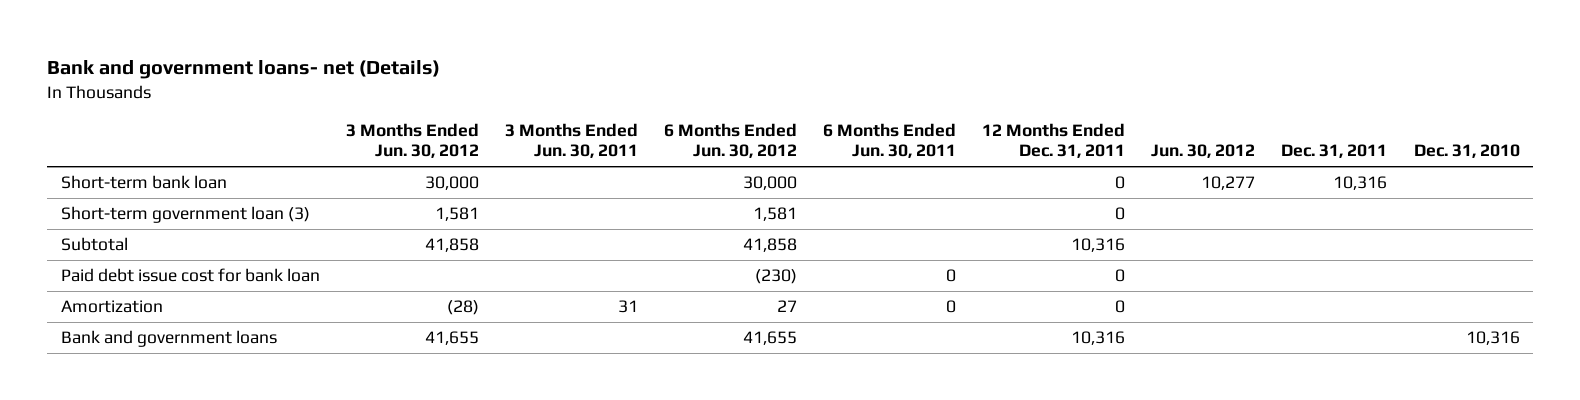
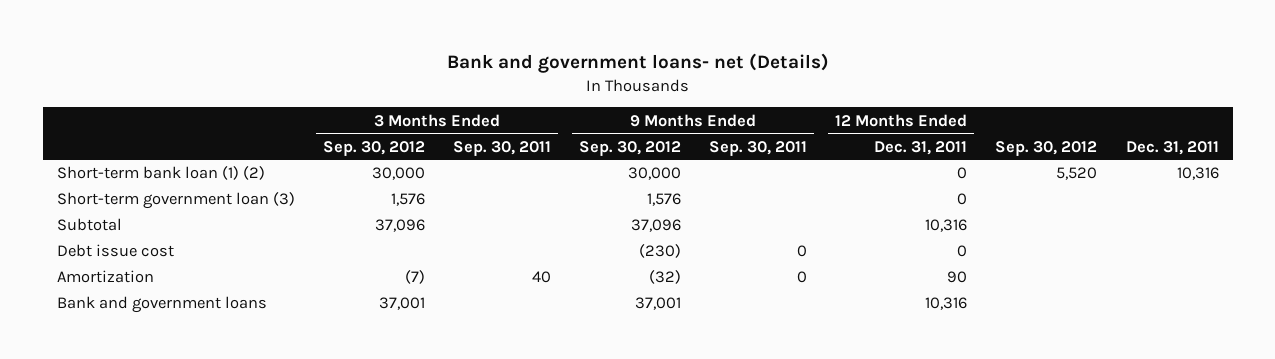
- | 3 Months Ended Jun. 30, 2012 | 3 Months Ended Jun. 30, 2011 | 6 Months Ended Jun. 30, 2012 | 6 Months Ended Jun. 30, 2011 | 12 Months Ended Dec. 31, 2011 | Jun. 30, 2012 | Dec. 31, 2011 | Dec. 31, 2010
+ | 3 Months Ended Sep. 30, 2012 | 3 Months Ended Sep. 30, 2011 | 9 Months Ended Sep. 30, 2012 | 9 Months Ended Sep. 30, 2011 | 12 Months Ended Dec. 31, 2011 | Sep. 30, 2012 | Dec. 31, 2011
- Short-term bank loan | 30,000 | | 30,000 | | 0 | 10,277 | 10,316 |
+ Short-term bank loan (1) (2) | 30,000 | | 30,000 | | 0 | 5,520 | 10,316
- Paid debt issue cost for bank loan | | | (230) | 0 | 0 | | |
- Amortization | (28) | 31 | 27 | 0 | 0 | | |
+ Debt issue cost | | | (230) | 0 | 0 | |
+ Amortization | (7) | 40 | (32) | 0 | 90 | |

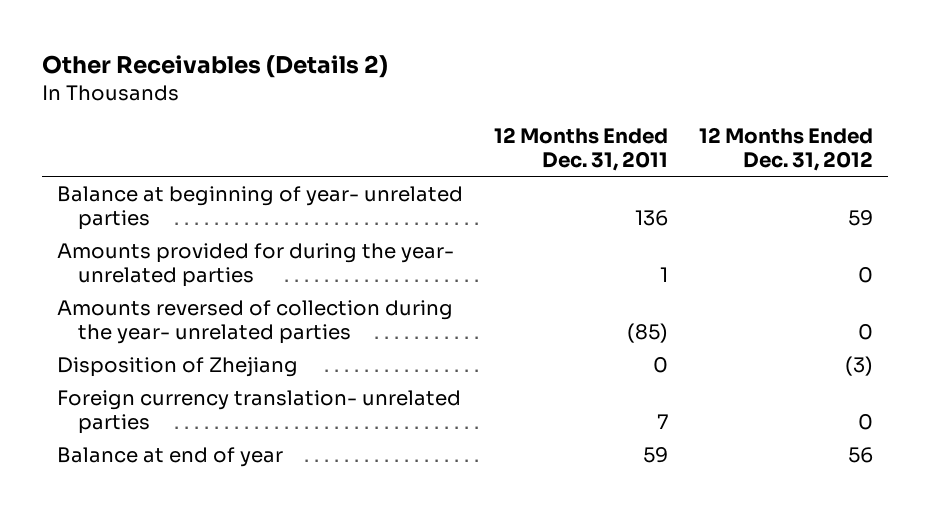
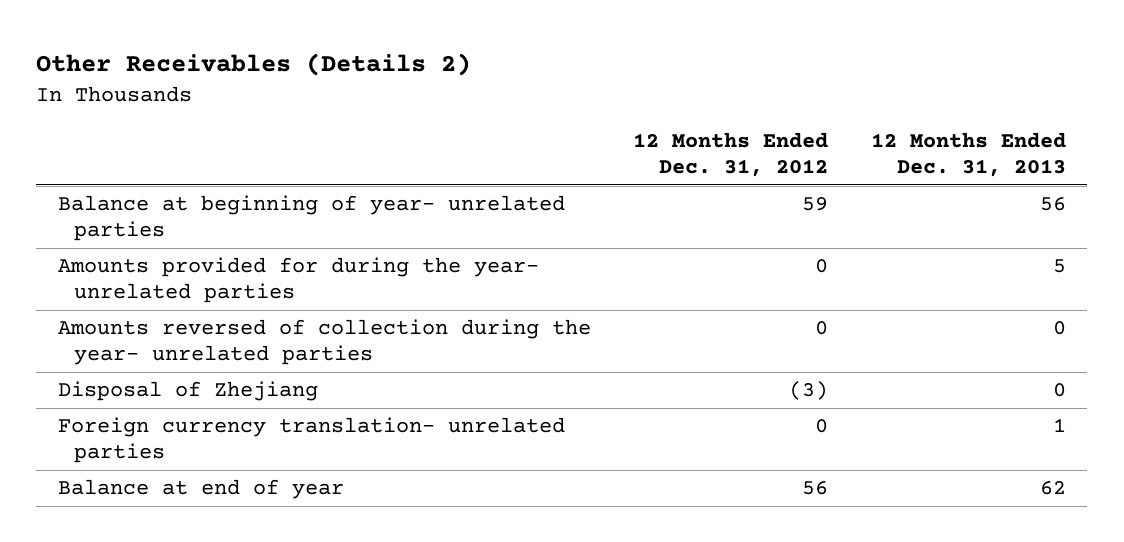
- | 12 Months Ended Dec. 31, 2011 | 12 Months Ended Dec. 31, 2012
+ | 12 Months Ended Dec. 31, 2012 | 12 Months Ended Dec. 31, 2013
- Disposition of Zhejiang | 0 | (3)
+ Disposal of Zhejiang | (3) | 0

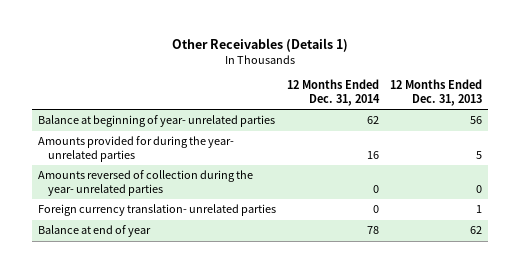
- Other Receivables (Details 2)
+ Other Receivables (Details 1)
- | 12 Months Ended Dec. 31, 2012 | 12 Months Ended Dec. 31, 2013
+ | 12 Months Ended Dec. 31, 2014 | 12 Months Ended Dec. 31, 2013
- Disposal of Zhejiang | (3) | 0

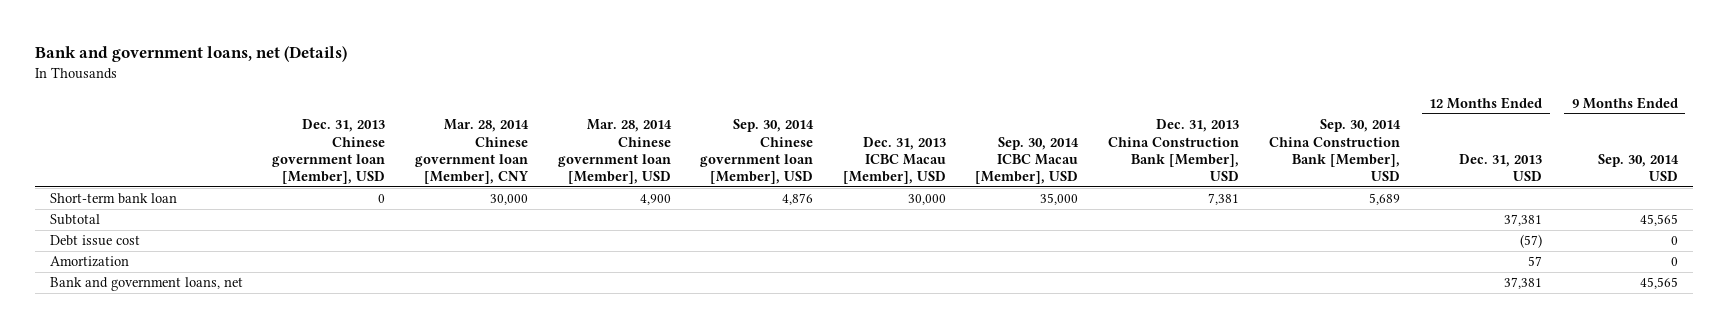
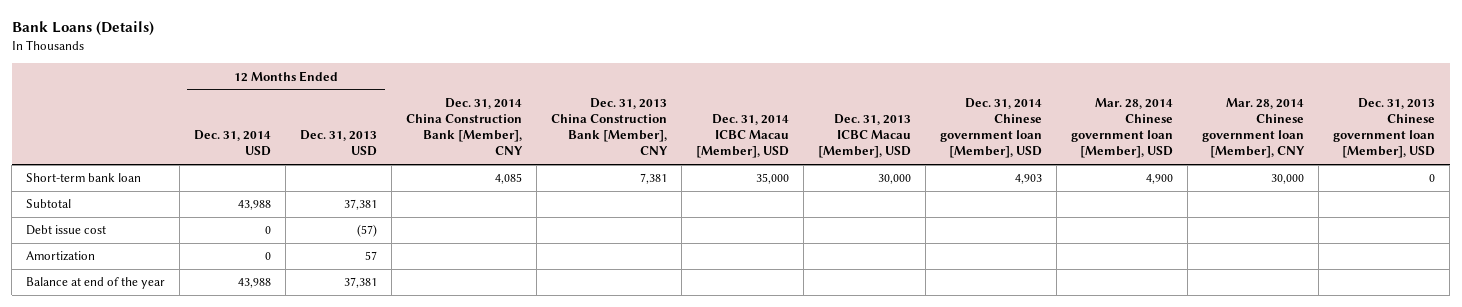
- Bank and government loans, net (Details)
+ Bank Loans (Details)
- | Dec. 31, 2013 Chinese government loan [Member], USD | Mar. 28, 2014 Chinese government loan [Member], CNY | Mar. 28, 2014 Chinese government loan [Member], USD | Sep. 30, 2014 Chinese government loan [Member], USD | Dec. 31, 2013 ICBC Macau [Member], USD | Sep. 30, 2014 ICBC Macau [Member], USD | Dec. 31, 2013 China Construction Bank [Member], USD | Sep. 30, 2014 China Construction Bank [Member], USD | 12 Months Ended Dec. 31, 2013 USD | 9 Months Ended Sep. 30, 2014 USD
+ | 12 Months Ended Dec. 31, 2014 USD | 12 Months Ended Dec. 31, 2013 USD | Dec. 31, 2014 China Construction Bank [Member], CNY | Dec. 31, 2013 China Construction Bank [Member], CNY | Dec. 31, 2014 ICBC Macau [Member], USD | Dec. 31, 2013 ICBC Macau [Member], USD | Dec. 31, 2014 Chinese government loan [Member], USD | Mar. 28, 2014 Chinese government loan [Member], USD | Mar. 28, 2014 Chinese government loan [Member], CNY | Dec. 31, 2013 Chinese government loan [Member], USD
- Bank and government loans, net | | | | | | | | | 37,381 | 45,565
+ Balance at end of the year | 43,988 | 37,381 | | | | | | | |

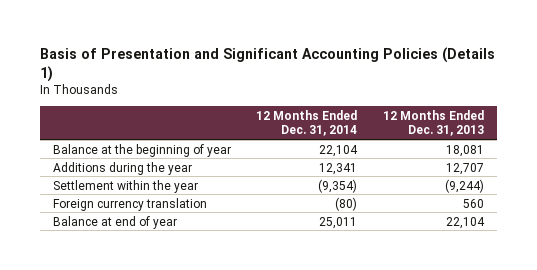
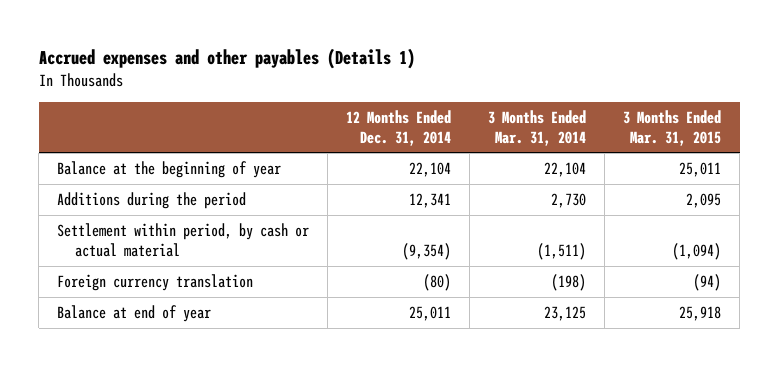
- Basis of Presentation and Significant Accounting Policies (Details 1)
+ Accrued expenses and other payables (Details 1)
- | 12 Months Ended Dec. 31, 2014 | 12 Months Ended Dec. 31, 2013
+ | 12 Months Ended Dec. 31, 2014 | 3 Months Ended Mar. 31, 2014 | 3 Months Ended Mar. 31, 2015
- Additions during the year | 12,341 | 12,707
- Settlement within the year | (9,354) | (9,244)
+ Additions during the period | 12,341 | 2,730 | 2,095
+ Settlement within period, by cash or actual material | (9,354) | (1,511) | (1,094)

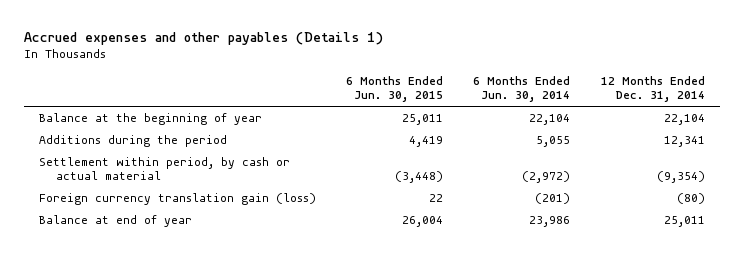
- | 12 Months Ended Dec. 31, 2014 | 3 Months Ended Mar. 31, 2014 | 3 Months Ended Mar. 31, 2015
+ | 6 Months Ended Jun. 30, 2015 | 6 Months Ended Jun. 30, 2014 | 12 Months Ended Dec. 31, 2014
- Foreign currency translation | (80) | (198) | (94)
+ Foreign currency translation gain (loss) | 22 | (201) | (80)

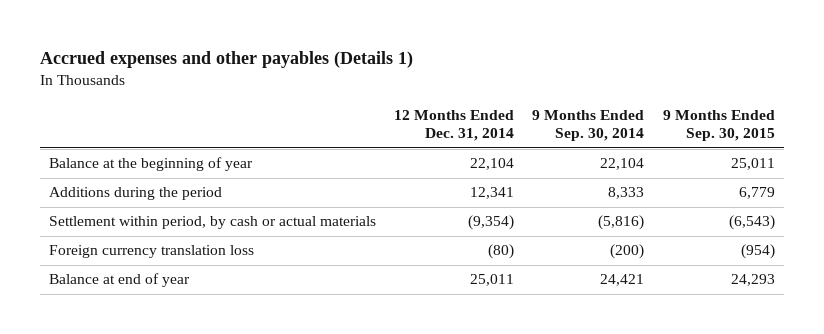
- | 6 Months Ended Jun. 30, 2015 | 6 Months Ended Jun. 30, 2014 | 12 Months Ended Dec. 31, 2014
+ | 12 Months Ended Dec. 31, 2014 | 9 Months Ended Sep. 30, 2014 | 9 Months Ended Sep. 30, 2015
- Settlement within period, by cash or actual material | (3,448) | (2,972) | (9,354)
- Foreign currency translation gain (loss) | 22 | (201) | (80)
+ Settlement within period, by cash or actual materials | (9,354) | (5,816) | (6,543)
+ Foreign currency translation loss | (80) | (200) | (954)

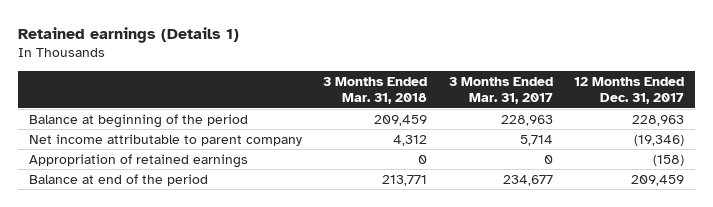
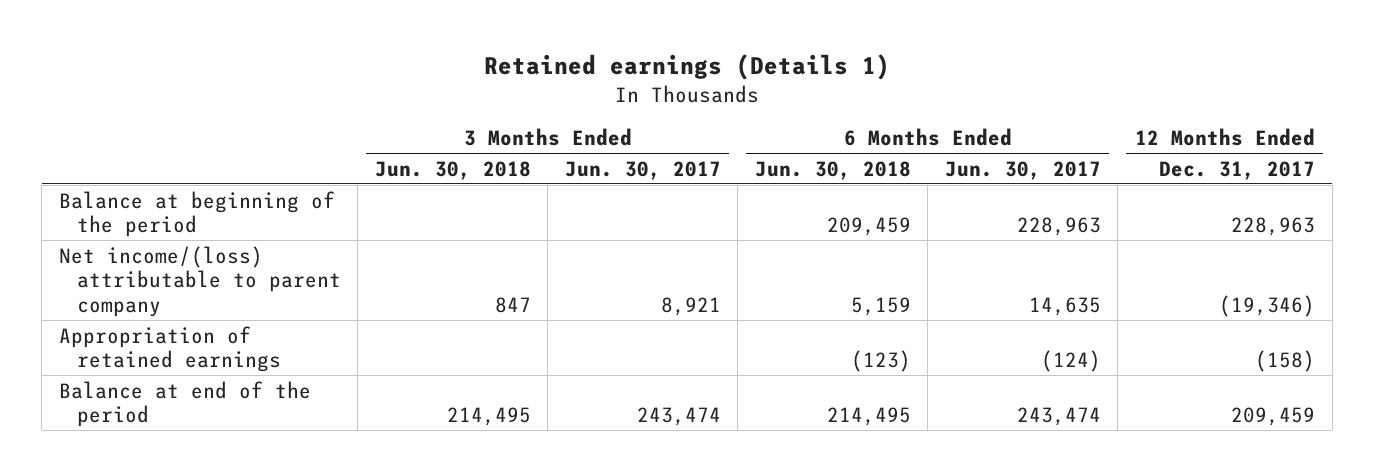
- | 3 Months Ended Mar. 31, 2018 | 3 Months Ended Mar. 31, 2017 | 12 Months Ended Dec. 31, 2017
+ | 3 Months Ended Jun. 30, 2018 | 3 Months Ended Jun. 30, 2017 | 6 Months Ended Jun. 30, 2018 | 6 Months Ended Jun. 30, 2017 | 12 Months Ended Dec. 31, 2017
- Net income attributable to parent company | 4,312 | 5,714 | (19,346)
+ Net income/(loss) attributable to parent company | 847 | 8,921 | 5,159 | 14,635 | (19,346)

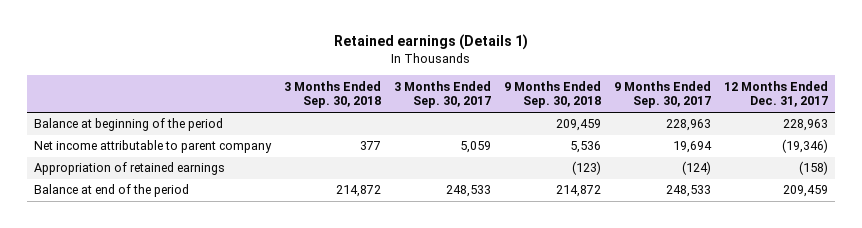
- | 3 Months Ended Jun. 30, 2018 | 3 Months Ended Jun. 30, 2017 | 6 Months Ended Jun. 30, 2018 | 6 Months Ended Jun. 30, 2017 | 12 Months Ended Dec. 31, 2017
+ | 3 Months Ended Sep. 30, 2018 | 3 Months Ended Sep. 30, 2017 | 9 Months Ended Sep. 30, 2018 | 9 Months Ended Sep. 30, 2017 | 12 Months Ended Dec. 31, 2017
- Net income/(loss) attributable to parent company | 847 | 8,921 | 5,159 | 14,635 | (19,346)
+ Net income attributable to parent company | 377 | 5,059 | 5,536 | 19,694 | (19,346)

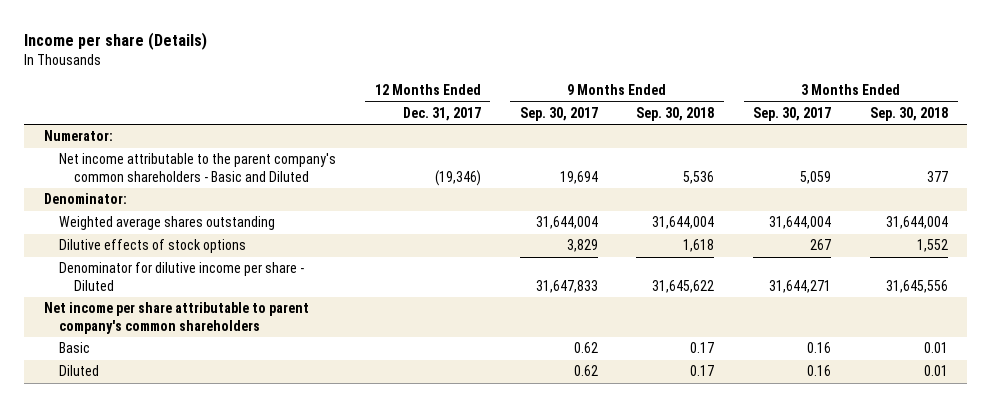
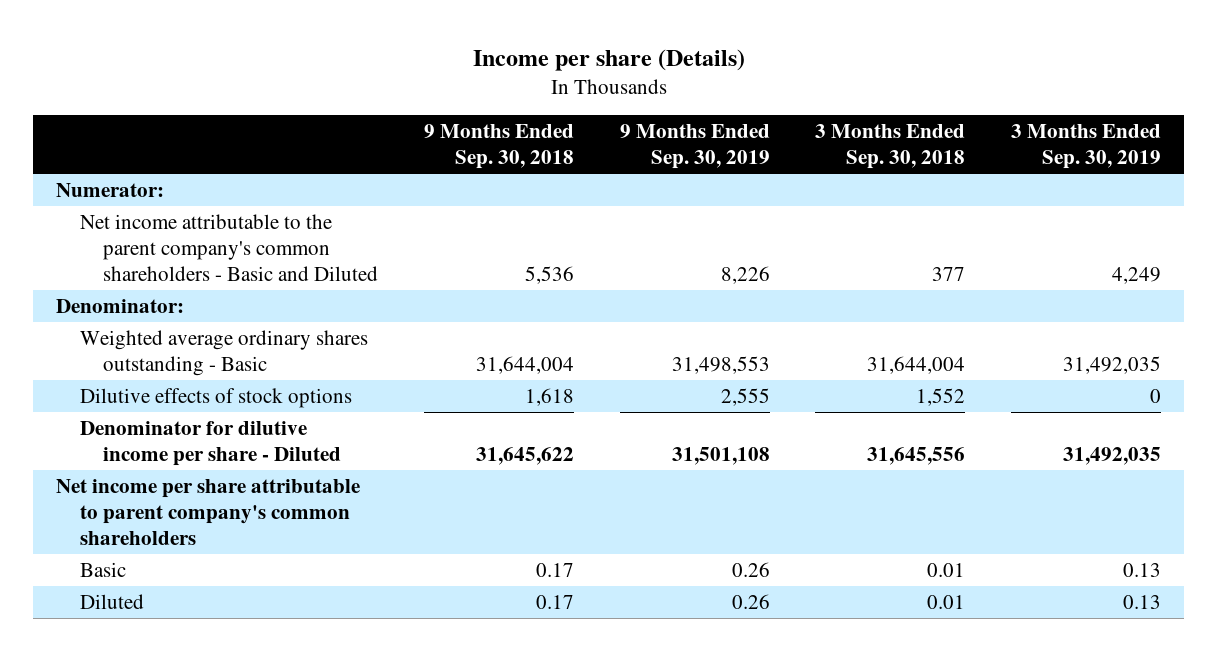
- | 12 Months Ended Dec. 31, 2017 | 9 Months Ended Sep. 30, 2017 | 9 Months Ended Sep. 30, 2018 | 3 Months Ended Sep. 30, 2017 | 3 Months Ended Sep. 30, 2018
+ | 9 Months Ended Sep. 30, 2018 | 9 Months Ended Sep. 30, 2019 | 3 Months Ended Sep. 30, 2018 | 3 Months Ended Sep. 30, 2019
- Weighted average shares outstanding | | 31,644,004 | 31,644,004 | 31,644,004 | 31,644,004
+ Weighted average ordinary shares outstanding - Basic | 31,644,004 | 31,498,553 | 31,644,004 | 31,492,035

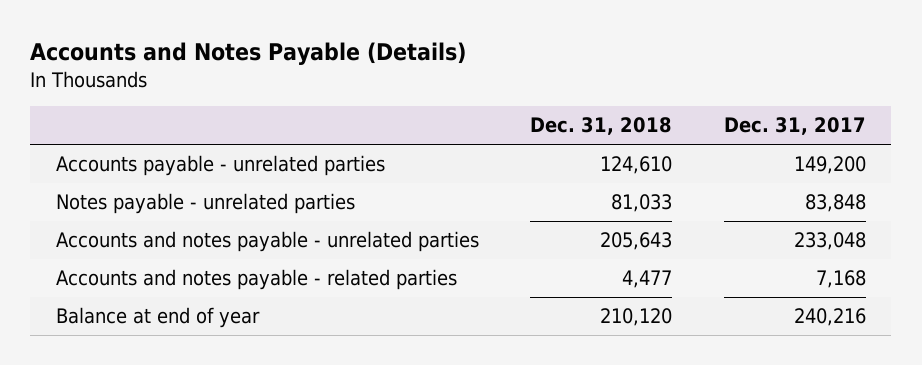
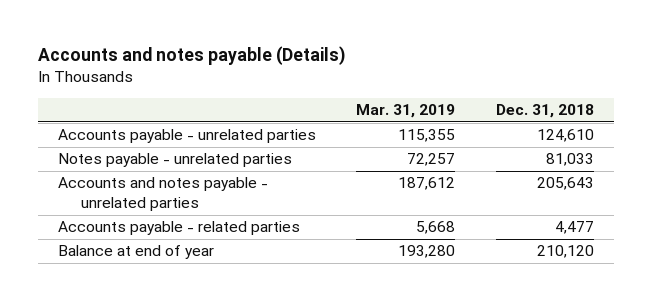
- Accounts and Notes Payable (Details)
+ Accounts and notes payable (Details)
- | Dec. 31, 2018 | Dec. 31, 2017
+ | Mar. 31, 2019 | Dec. 31, 2018
- Accounts and notes payable - related parties | 4,477 | 7,168
+ Accounts payable - related parties | 5,668 | 4,477

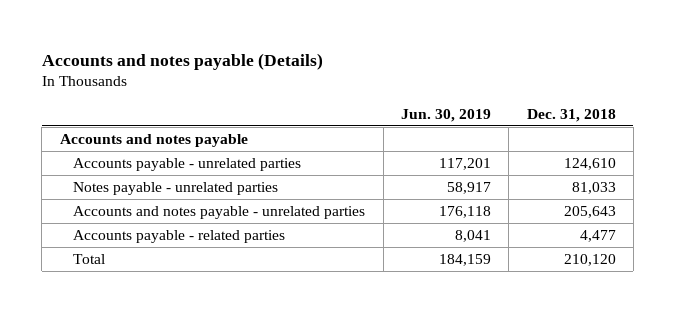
- | Mar. 31, 2019 | Dec. 31, 2018
+ | Jun. 30, 2019 | Dec. 31, 2018
+ Accounts and notes payable
- Balance at end of year | 193,280 | 210,120
+ Total | 184,159 | 210,120

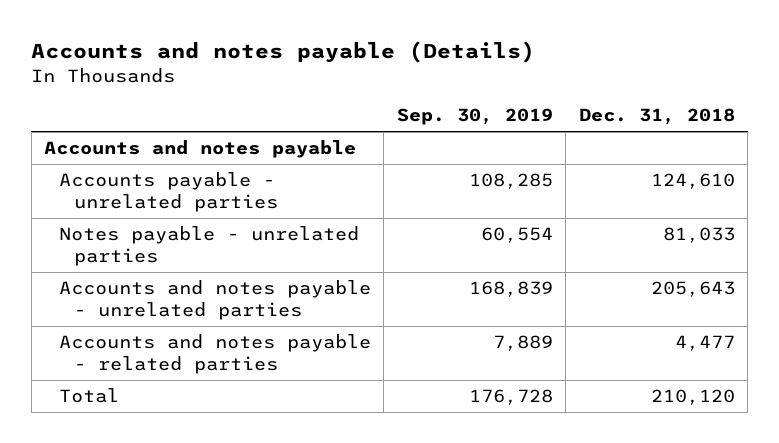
- | Jun. 30, 2019 | Dec. 31, 2018
+ | Sep. 30, 2019 | Dec. 31, 2018
- Accounts payable - related parties | 8,041 | 4,477
+ Accounts and notes payable - related parties | 7,889 | 4,477

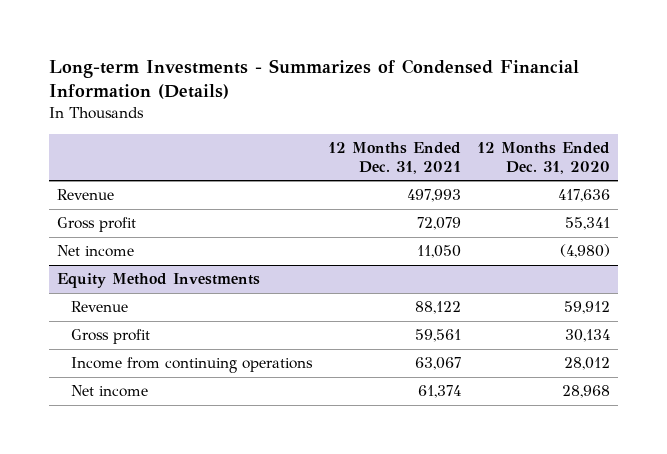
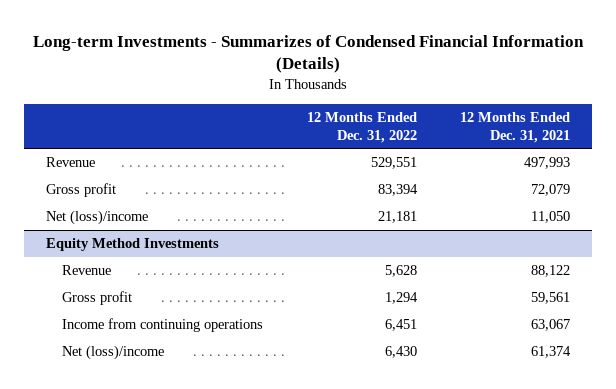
- | 12 Months Ended Dec. 31, 2021 | 12 Months Ended Dec. 31, 2020
+ | 12 Months Ended Dec. 31, 2022 | 12 Months Ended Dec. 31, 2021
- Net income | 11,050 | (4,980)
+ Net (loss)/income | 21,181 | 11,050
@ Equity Method Investments
- Net income | 61,374 | 28,968
+ Net (loss)/income | 6,430 | 61,374

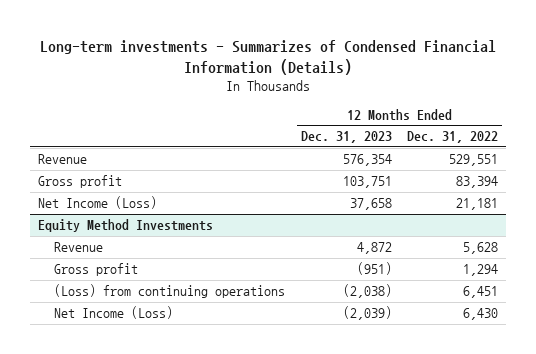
- Long-term Investments - Summarizes of Condensed Financial Information (Details)
+ Long-term investments - Summarizes of Condensed Financial Information (Details)
- | 12 Months Ended Dec. 31, 2022 | 12 Months Ended Dec. 31, 2021
+ | 12 Months Ended Dec. 31, 2023 | 12 Months Ended Dec. 31, 2022
- Net (loss)/income | 21,181 | 11,050
+ Net Income (Loss) | 37,658 | 21,181
@ Equity Method Investments
- Income from continuing operations | 6,451 | 63,067
- Net (loss)/income | 6,430 | 61,374
+ (Loss) from continuing operations | (2,038) | 6,451
+ Net Income (Loss) | (2,039) | 6,430

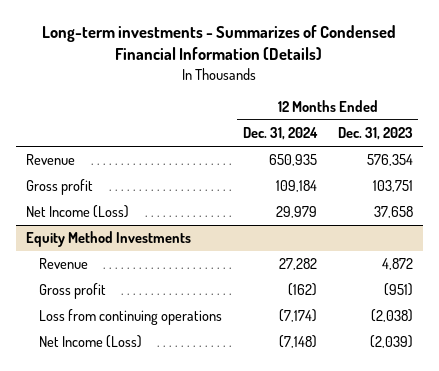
- | 12 Months Ended Dec. 31, 2023 | 12 Months Ended Dec. 31, 2022
+ | 12 Months Ended Dec. 31, 2024 | 12 Months Ended Dec. 31, 2023
@ Equity Method Investments
- (Loss) from continuing operations | (2,038) | 6,451
+ Loss from continuing operations | (7,174) | (2,038)

